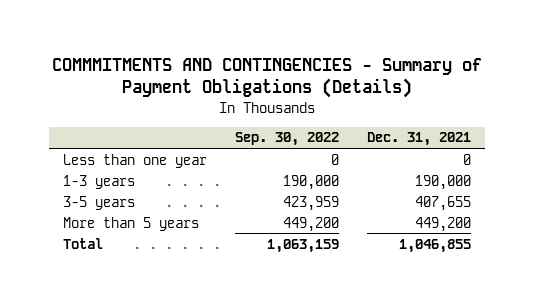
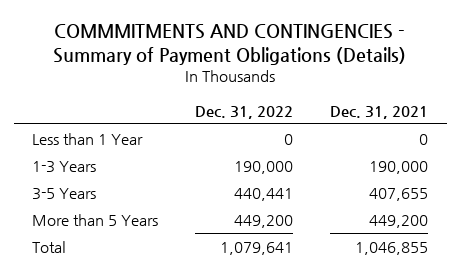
- | Sep. 30, 2022 | Dec. 31, 2021
+ | Dec. 31, 2022 | Dec. 31, 2021
- Less than one year | 0 | 0
- 1-3 years | 190,000 | 190,000
- 3-5 years | 423,959 | 407,655
- More than 5 years | 449,200 | 449,200
+ Less than 1 Year | 0 | 0
+ 1-3 Years | 190,000 | 190,000
+ 3-5 Years | 440,441 | 407,655
+ More than 5 Years | 449,200 | 449,200

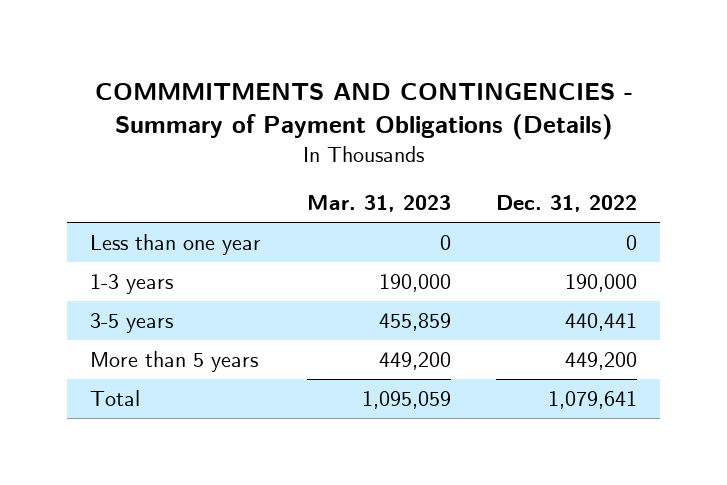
- | Dec. 31, 2022 | Dec. 31, 2021
+ | Mar. 31, 2023 | Dec. 31, 2022
- Less than 1 Year | 0 | 0
- 1-3 Years | 190,000 | 190,000
- 3-5 Years | 440,441 | 407,655
- More than 5 Years | 449,200 | 449,200
+ Less than one year | 0 | 0
+ 1-3 years | 190,000 | 190,000
+ 3-5 years | 455,859 | 440,441
+ More than 5 years | 449,200 | 449,200

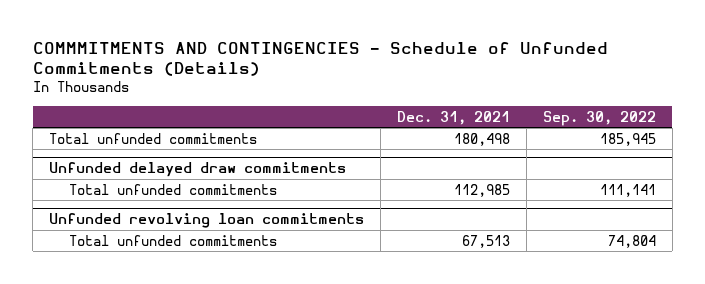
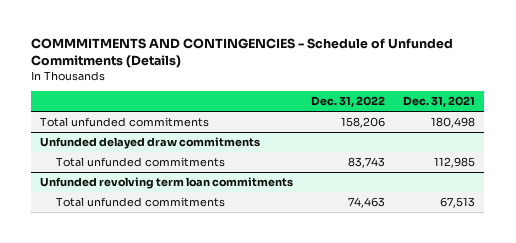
- | Dec. 31, 2021 | Sep. 30, 2022
+ | Dec. 31, 2022 | Dec. 31, 2021
- Unfunded revolving loan commitments
+ Unfunded revolving term loan commitments

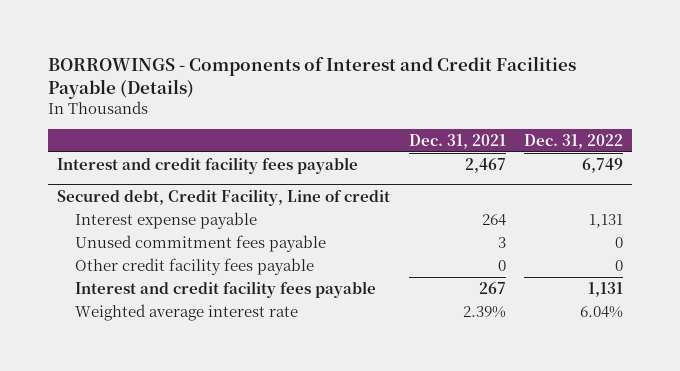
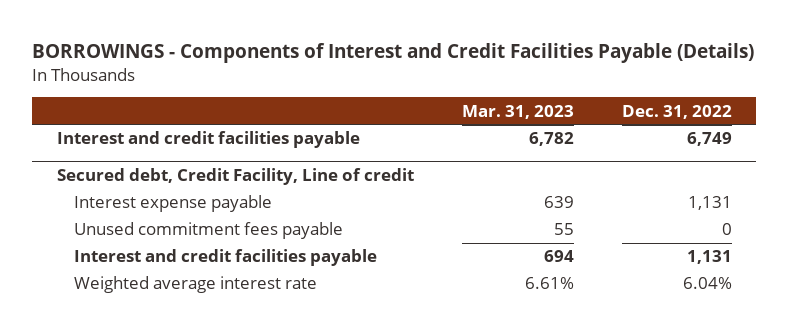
- | Dec. 31, 2021 | Dec. 31, 2022
+ | Mar. 31, 2023 | Dec. 31, 2022
- Interest and credit facility fees payable | 2,467 | 6,749
+ Interest and credit facilities payable | 6,782 | 6,749
@ Secured debt, Credit Facility, Line of credit
- Other credit facility fees payable | 0 | 0
- Interest and credit facility fees payable | 267 | 1,131
+ Interest and credit facilities payable | 694 | 1,131

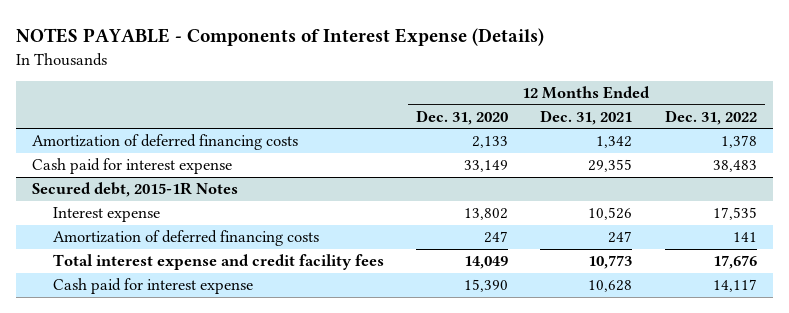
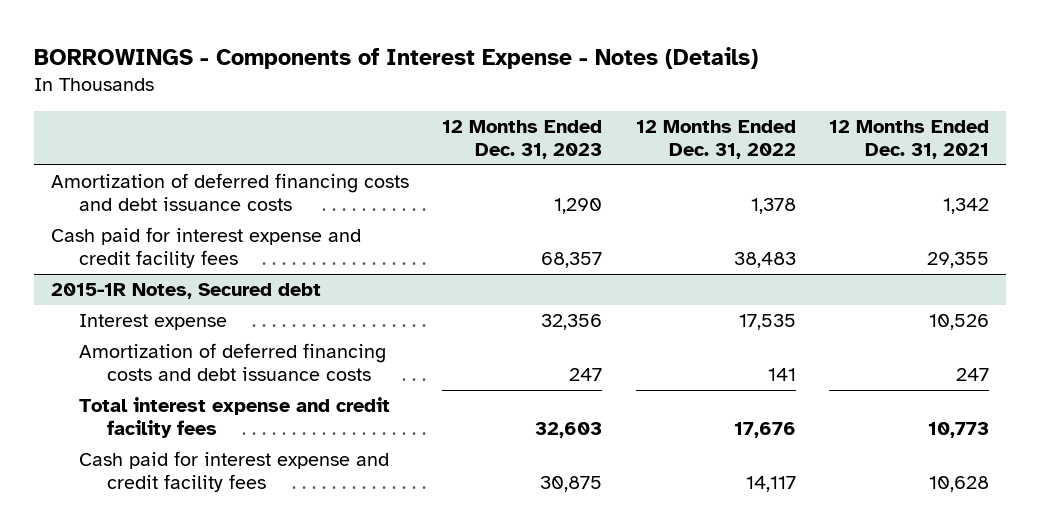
- NOTES PAYABLE - Components of Interest Expense (Details)
+ BORROWINGS - Components of Interest Expense - Notes (Details)
- | 12 Months Ended Dec. 31, 2020 | 12 Months Ended Dec. 31, 2021 | 12 Months Ended Dec. 31, 2022
+ | 12 Months Ended Dec. 31, 2023 | 12 Months Ended Dec. 31, 2022 | 12 Months Ended Dec. 31, 2021
- Amortization of deferred financing costs | 2,133 | 1,342 | 1,378
- Cash paid for interest expense | 33,149 | 29,355 | 38,483
- Secured debt, 2015-1R Notes
+ Amortization of deferred financing costs and debt issuance costs | 1,290 | 1,378 | 1,342
+ Cash paid for interest expense and credit facility fees | 68,357 | 38,483 | 29,355
+ 2015-1R Notes, Secured debt
- Amortization of deferred financing costs | 247 | 247 | 141
+ Amortization of deferred financing costs and debt issuance costs | 247 | 141 | 247
- Cash paid for interest expense | 15,390 | 10,628 | 14,117
+ Cash paid for interest expense and credit facility fees | 30,875 | 14,117 | 10,628

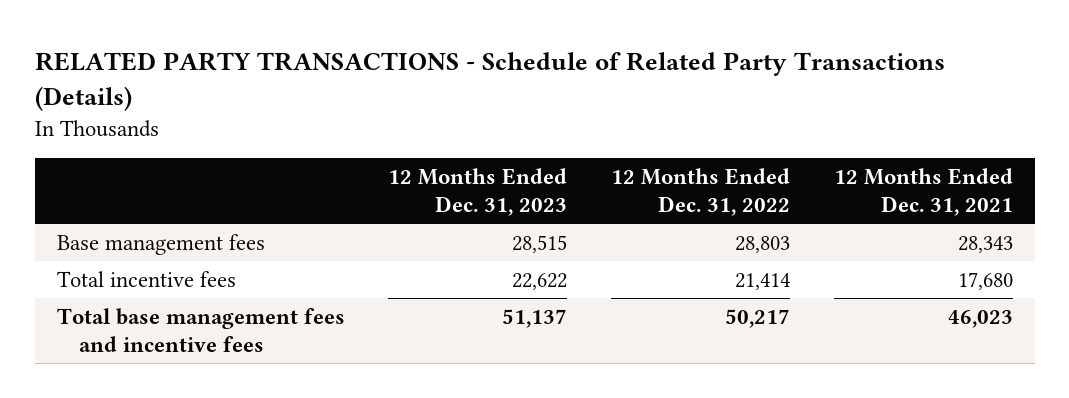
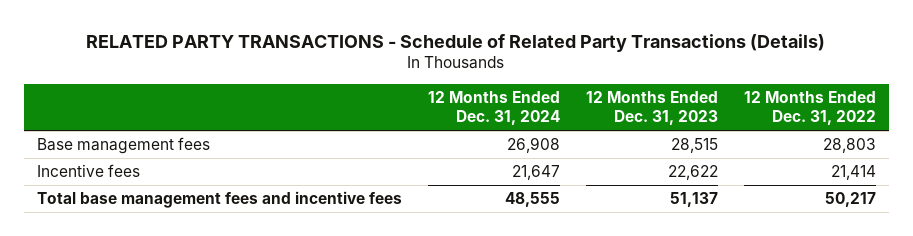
- | 12 Months Ended Dec. 31, 2023 | 12 Months Ended Dec. 31, 2022 | 12 Months Ended Dec. 31, 2021
+ | 12 Months Ended Dec. 31, 2024 | 12 Months Ended Dec. 31, 2023 | 12 Months Ended Dec. 31, 2022
- Total incentive fees | 22,622 | 21,414 | 17,680
+ Incentive fees | 21,647 | 22,622 | 21,414

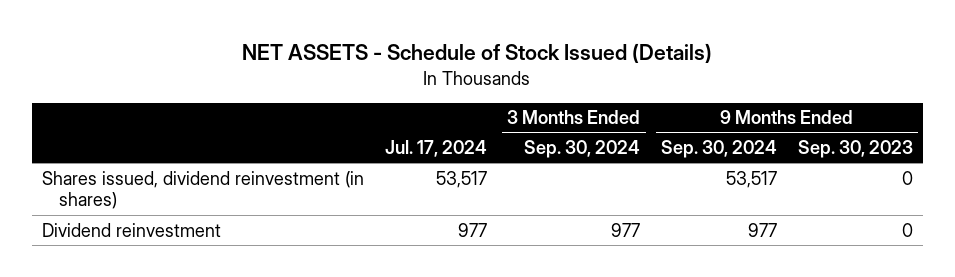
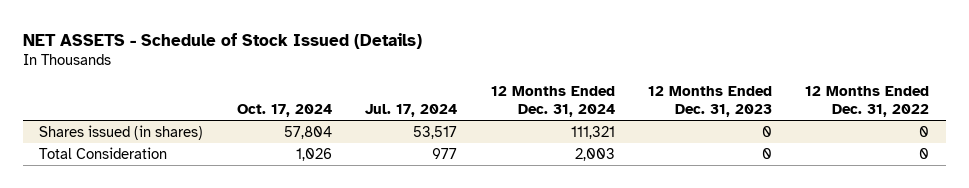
- | Jul. 17, 2024 | 3 Months Ended Sep. 30, 2024 | 9 Months Ended Sep. 30, 2024 | 9 Months Ended Sep. 30, 2023
+ | Oct. 17, 2024 | Jul. 17, 2024 | 12 Months Ended Dec. 31, 2024 | 12 Months Ended Dec. 31, 2023 | 12 Months Ended Dec. 31, 2022
- Shares issued, dividend reinvestment (in shares) | 53,517 | | 53,517 | 0
- Dividend reinvestment | 977 | 977 | 977 | 0
+ Shares issued (in shares) | 57,804 | 53,517 | 111,321 | 0 | 0
+ Total Consideration | 1,026 | 977 | 2,003 | 0 | 0

